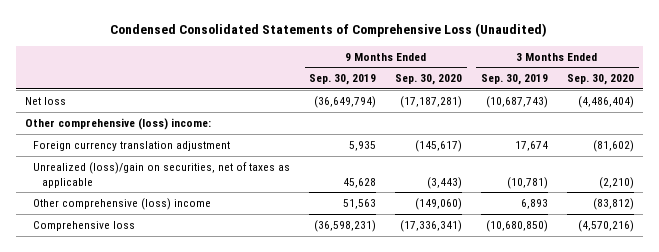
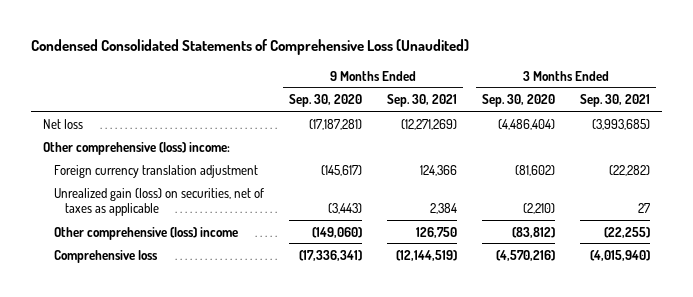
- | 9 Months Ended Sep. 30, 2019 | 9 Months Ended Sep. 30, 2020 | 3 Months Ended Sep. 30, 2019 | 3 Months Ended Sep. 30, 2020
+ | 9 Months Ended Sep. 30, 2020 | 9 Months Ended Sep. 30, 2021 | 3 Months Ended Sep. 30, 2020 | 3 Months Ended Sep. 30, 2021
- Unrealized (loss)/gain on securities, net of taxes as applicable | 45,628 | (3,443) | (10,781) | (2,210)
+ Unrealized gain (loss) on securities, net of taxes as applicable | (3,443) | 2,384 | (2,210) | 27

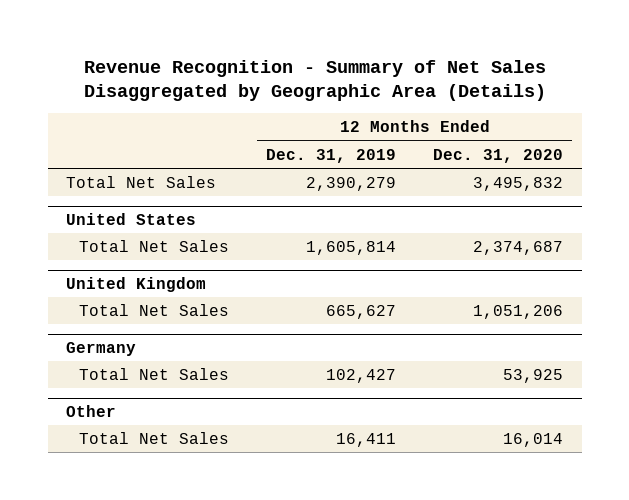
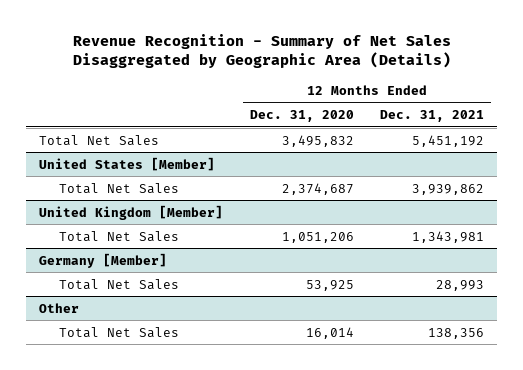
- | 12 Months Ended Dec. 31, 2019 | 12 Months Ended Dec. 31, 2020
+ | 12 Months Ended Dec. 31, 2020 | 12 Months Ended Dec. 31, 2021
- United States
+ United States [Member]
- United Kingdom
+ United Kingdom [Member]
- Germany
+ Germany [Member]

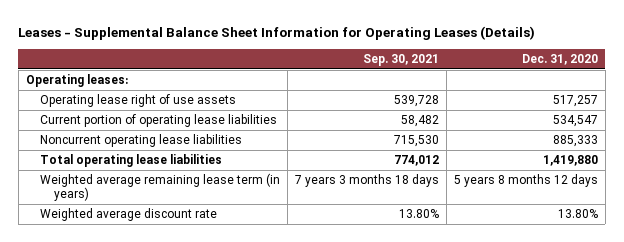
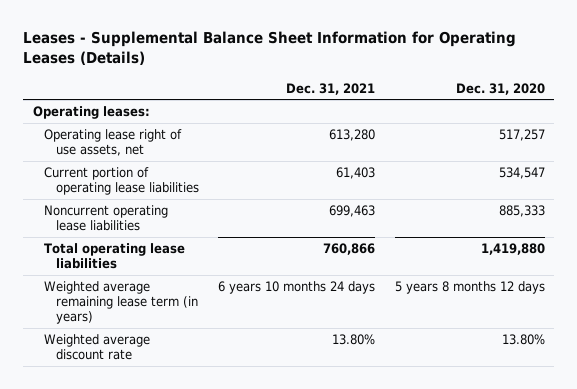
- | Sep. 30, 2021 | Dec. 31, 2020
+ | Dec. 31, 2021 | Dec. 31, 2020
- Operating lease right of use assets | 539,728 | 517,257
+ Operating lease right of use assets, net | 613,280 | 517,257

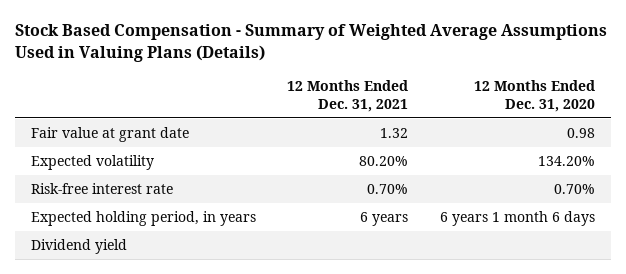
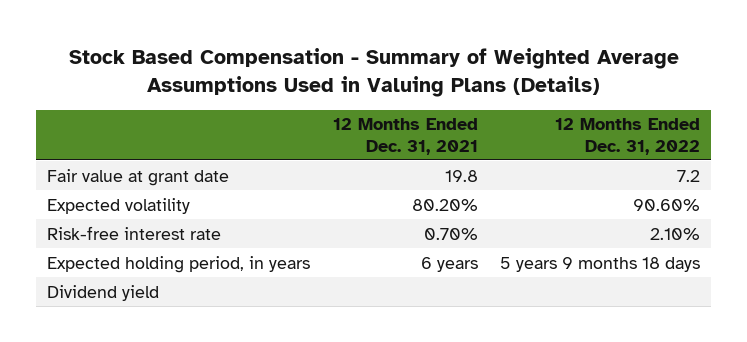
- | 12 Months Ended Dec. 31, 2021 | 12 Months Ended Dec. 31, 2020
+ | 12 Months Ended Dec. 31, 2021 | 12 Months Ended Dec. 31, 2022
- Fair value at grant date | 1.32 | 0.98
+ Fair value at grant date | 19.8 | 7.2

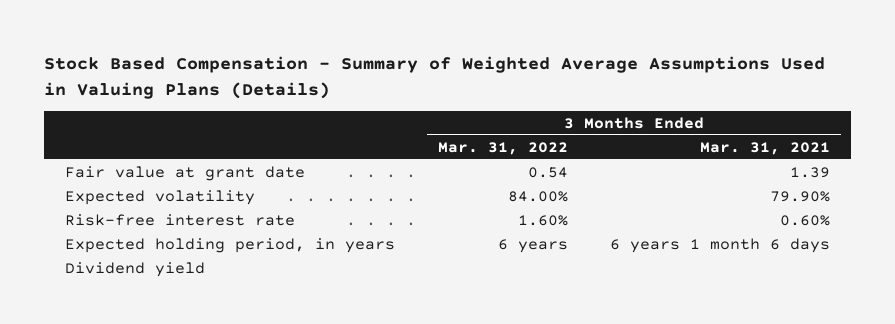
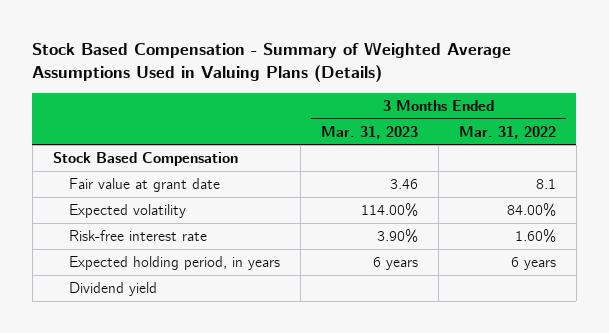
- | 3 Months Ended Mar. 31, 2022 | 3 Months Ended Mar. 31, 2021
+ | 3 Months Ended Mar. 31, 2023 | 3 Months Ended Mar. 31, 2022
- Fair value at grant date | 0.54 | 1.39
+ Stock Based Compensation
+ Fair value at grant date | 3.46 | 8.1

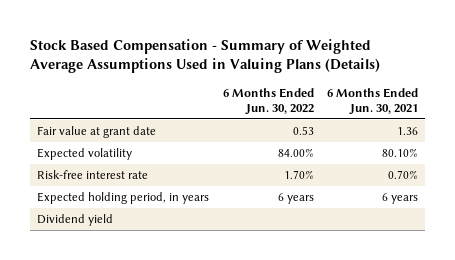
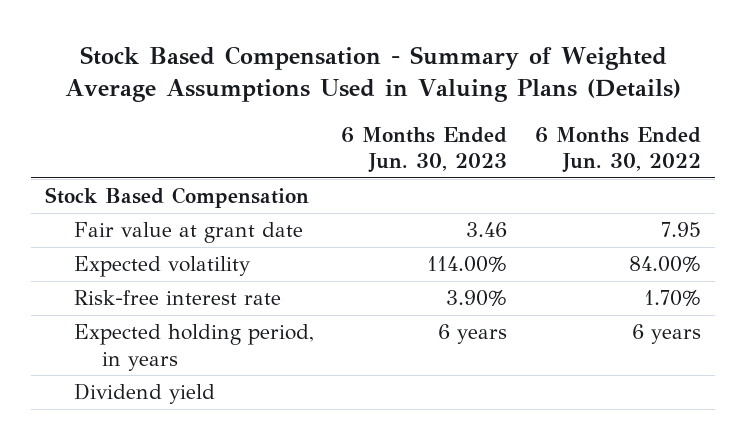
- | 6 Months Ended Jun. 30, 2022 | 6 Months Ended Jun. 30, 2021
+ | 6 Months Ended Jun. 30, 2023 | 6 Months Ended Jun. 30, 2022
- Fair value at grant date | 0.53 | 1.36
+ Stock Based Compensation
+ Fair value at grant date | 3.46 | 7.95

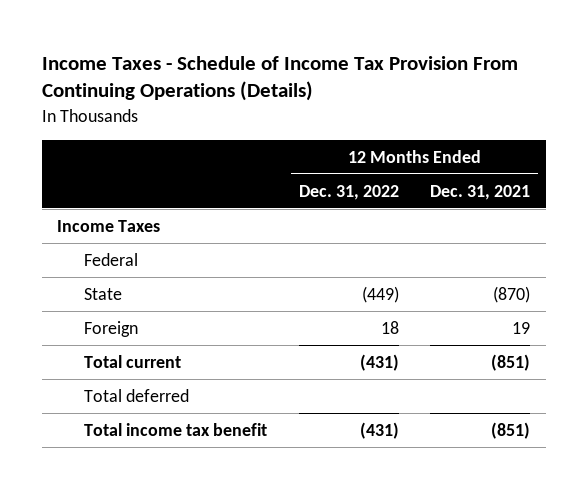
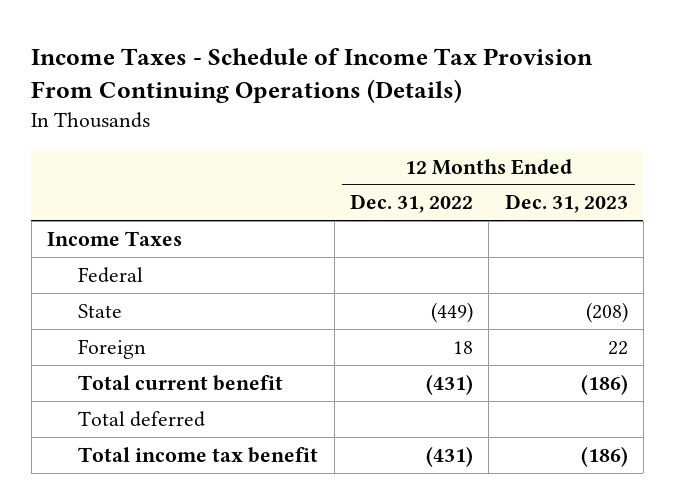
- | 12 Months Ended Dec. 31, 2022 | 12 Months Ended Dec. 31, 2021
+ | 12 Months Ended Dec. 31, 2022 | 12 Months Ended Dec. 31, 2023
- Total current | (431) | (851)
+ Total current benefit | (431) | (186)

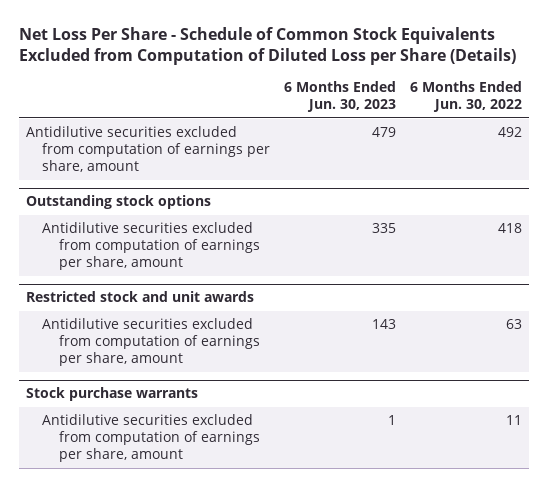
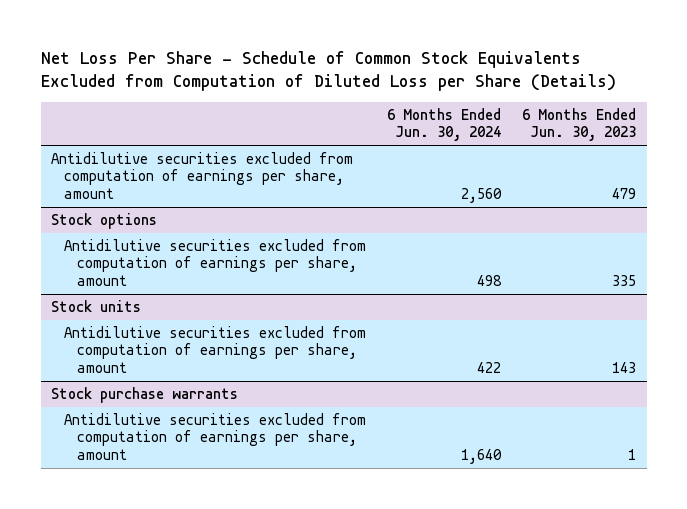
- | 6 Months Ended Jun. 30, 2023 | 6 Months Ended Jun. 30, 2022
+ | 6 Months Ended Jun. 30, 2024 | 6 Months Ended Jun. 30, 2023
- Outstanding stock options
+ Stock options
- Restricted stock and unit awards
+ Stock units

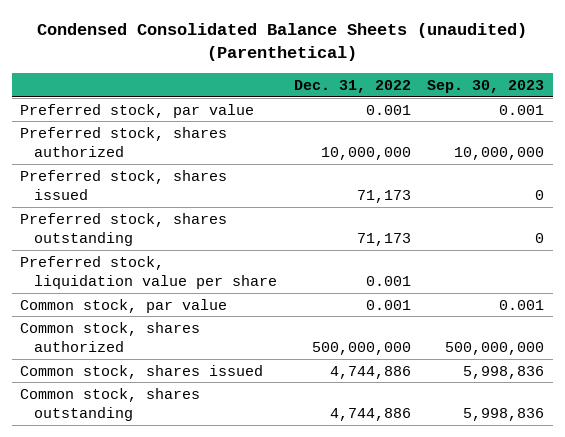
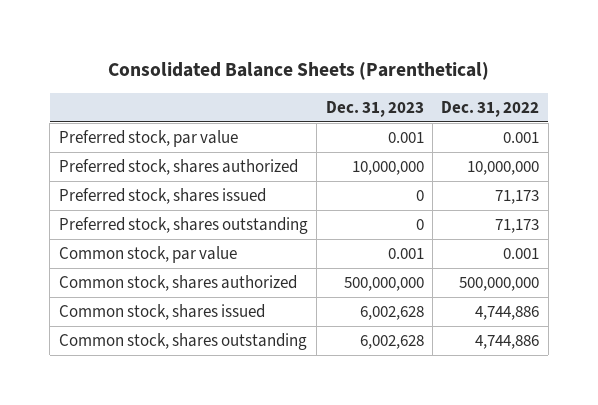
- Condensed Consolidated Balance Sheets (unaudited) (Parenthetical)
+ Consolidated Balance Sheets (Parenthetical)
- | Dec. 31, 2022 | Sep. 30, 2023
+ | Dec. 31, 2023 | Dec. 31, 2022
- Preferred stock, liquidation value per share | 0.001 |

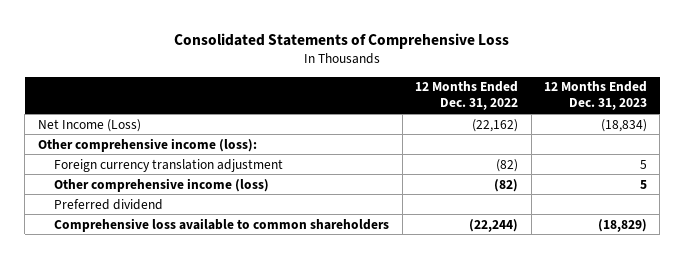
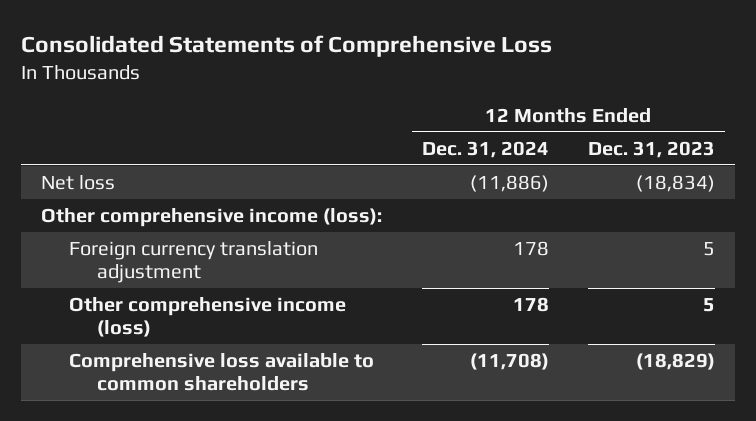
- | 12 Months Ended Dec. 31, 2022 | 12 Months Ended Dec. 31, 2023
+ | 12 Months Ended Dec. 31, 2024 | 12 Months Ended Dec. 31, 2023
- Net Income (Loss) | (22,162) | (18,834)
+ Net loss | (11,886) | (18,834)
- Preferred dividend

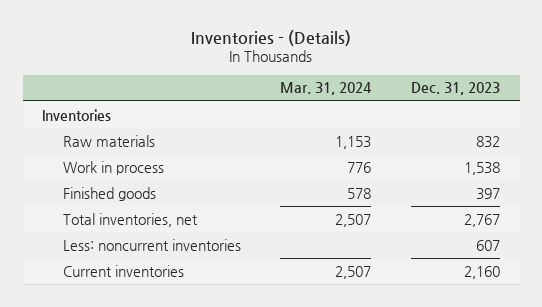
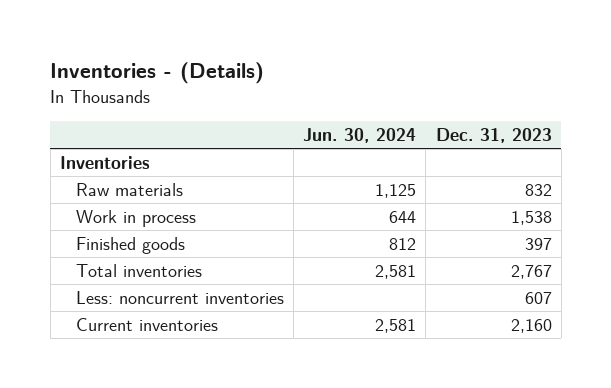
- | Mar. 31, 2024 | Dec. 31, 2023
+ | Jun. 30, 2024 | Dec. 31, 2023
- Total inventories, net | 2,507 | 2,767
+ Total inventories | 2,581 | 2,767

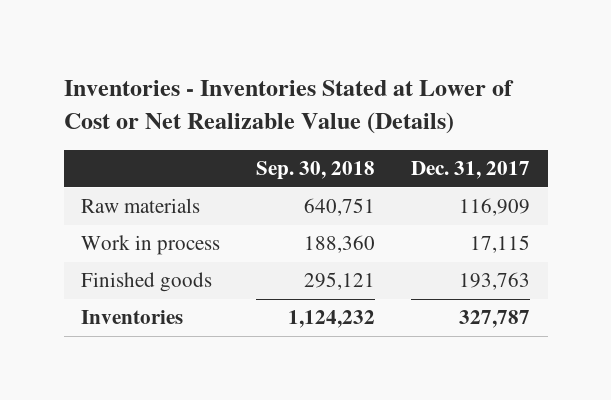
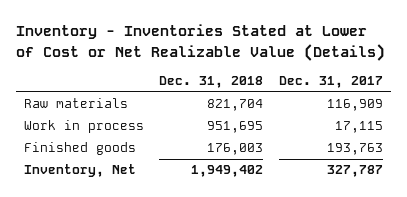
- Inventories - Inventories Stated at Lower of Cost or Net Realizable Value (Details)
+ Inventory - Inventories Stated at Lower of Cost or Net Realizable Value (Details)
- | Sep. 30, 2018 | Dec. 31, 2017
+ | Dec. 31, 2018 | Dec. 31, 2017
- Inventories | 1,124,232 | 327,787
+ Inventory, Net | 1,949,402 | 327,787

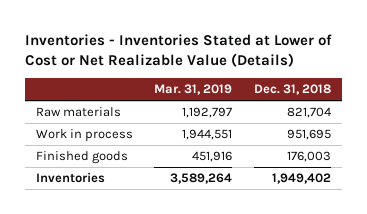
- Inventory - Inventories Stated at Lower of Cost or Net Realizable Value (Details)
+ Inventories - Inventories Stated at Lower of Cost or Net Realizable Value (Details)
- | Dec. 31, 2018 | Dec. 31, 2017
+ | Mar. 31, 2019 | Dec. 31, 2018
- Inventory, Net | 1,949,402 | 327,787
+ Inventories | 3,589,264 | 1,949,402

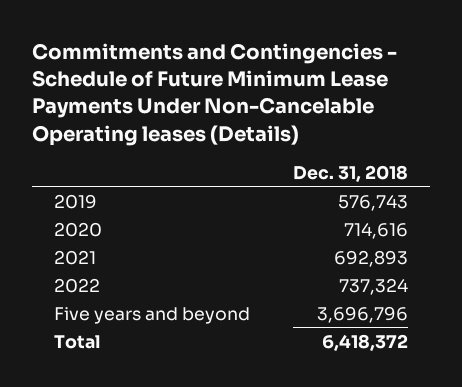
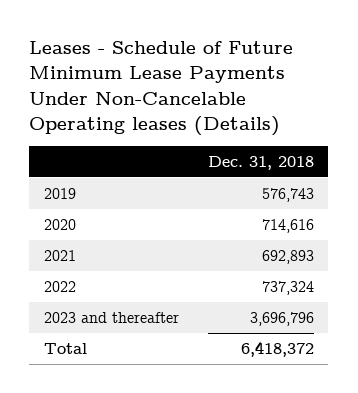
- Commitments and Contingencies - Schedule of Future Minimum Lease Payments Under Non-Cancelable Operating leases (Details)
+ Leases - Schedule of Future Minimum Lease Payments Under Non-Cancelable Operating leases (Details)
- Five years and beyond | 3,696,796
+ 2023 and thereafter | 3,696,796

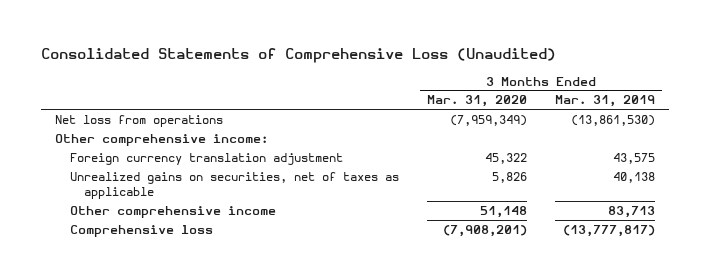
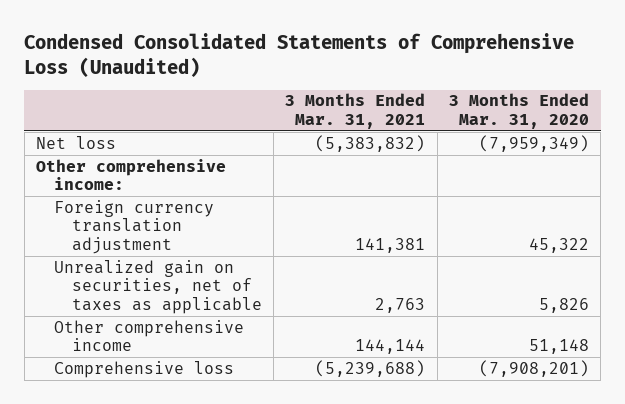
- Consolidated Statements of Comprehensive Loss (Unaudited)
+ Condensed Consolidated Statements of Comprehensive Loss (Unaudited)
- | 3 Months Ended Mar. 31, 2020 | 3 Months Ended Mar. 31, 2019
+ | 3 Months Ended Mar. 31, 2021 | 3 Months Ended Mar. 31, 2020
- Net loss from operations | (7,959,349) | (13,861,530)
+ Net loss | (5,383,832) | (7,959,349)
- Unrealized gains on securities, net of taxes as applicable | 5,826 | 40,138
+ Unrealized gain on securities, net of taxes as applicable | 2,763 | 5,826

